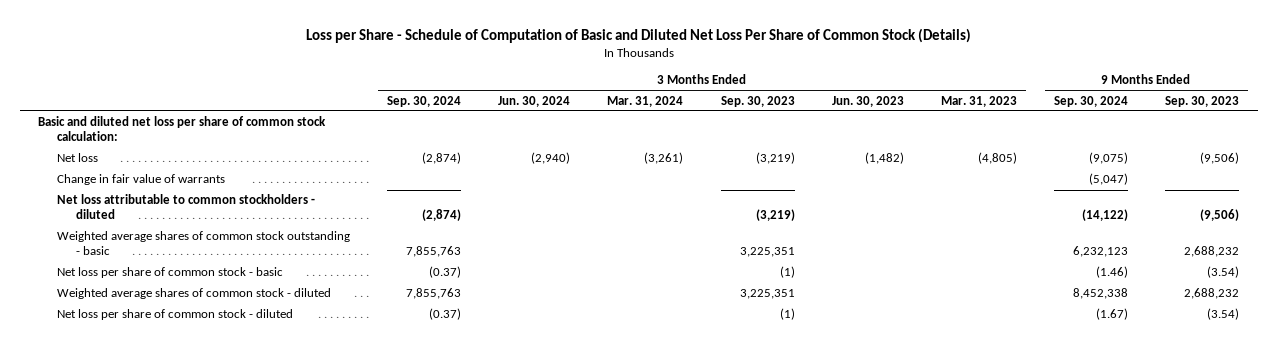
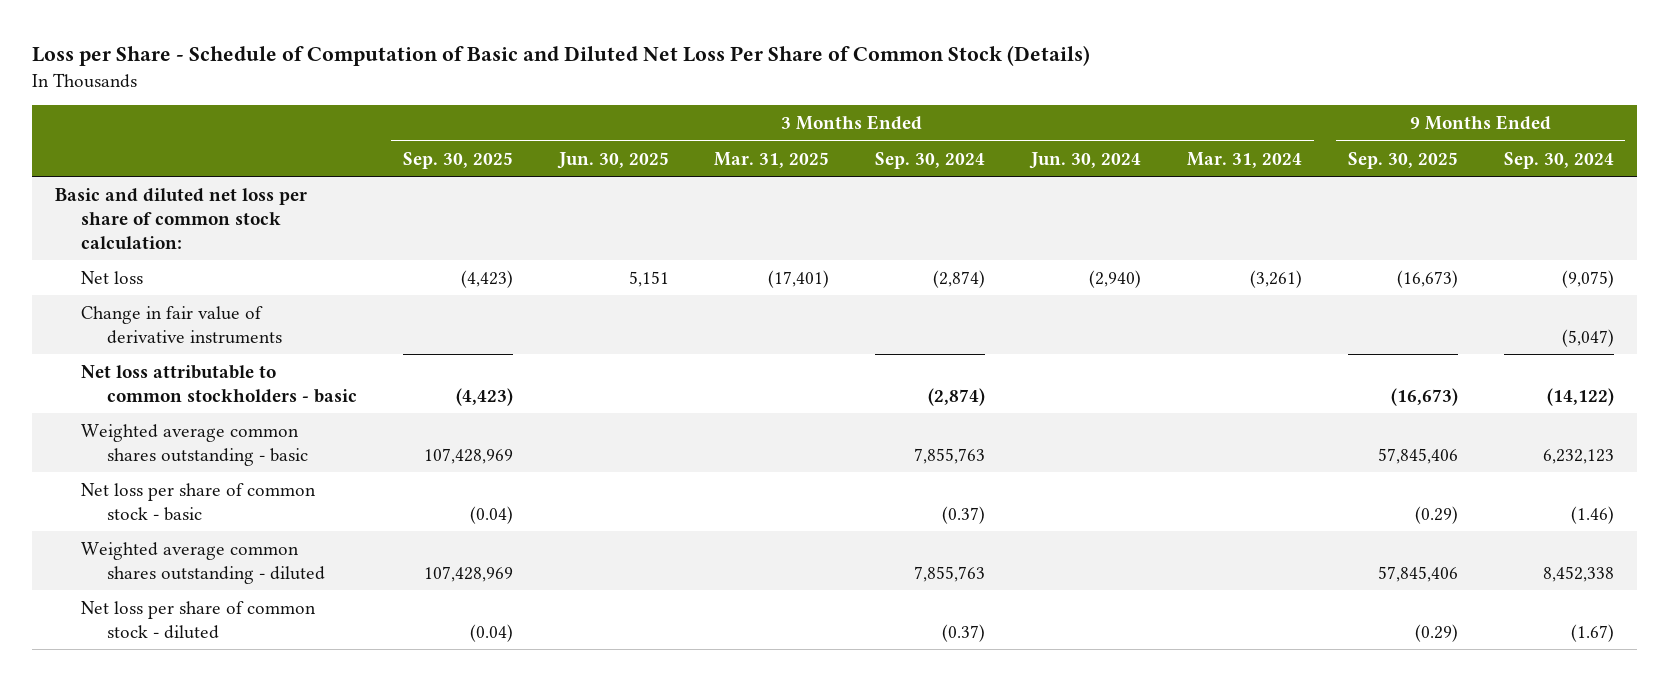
- | 3 Months Ended Sep. 30, 2024 | 3 Months Ended Jun. 30, 2024 | 3 Months Ended Mar. 31, 2024 | 3 Months Ended Sep. 30, 2023 | 3 Months Ended Jun. 30, 2023 | 3 Months Ended Mar. 31, 2023 | 9 Months Ended Sep. 30, 2024 | 9 Months Ended Sep. 30, 2023
+ | 3 Months Ended Sep. 30, 2025 | 3 Months Ended Jun. 30, 2025 | 3 Months Ended Mar. 31, 2025 | 3 Months Ended Sep. 30, 2024 | 3 Months Ended Jun. 30, 2024 | 3 Months Ended Mar. 31, 2024 | 9 Months Ended Sep. 30, 2025 | 9 Months Ended Sep. 30, 2024
- Change in fair value of warrants | | | | | | | (5,047) |
- Net loss attributable to common stockholders - diluted | (2,874) | | | (3,219) | | | (14,122) | (9,506)
- Weighted average shares of common stock outstanding - basic | 7,855,763 | | | 3,225,351 | | | 6,232,123 | 2,688,232
+ Change in fair value of derivative instruments | | | | | | | | (5,047)
+ Net loss attributable to common stockholders - basic | (4,423) | | | (2,874) | | | (16,673) | (14,122)
+ Weighted average common shares outstanding - basic | 107,428,969 | | | 7,855,763 | | | 57,845,406 | 6,232,123
- Weighted average shares of common stock - diluted | 7,855,763 | | | 3,225,351 | | | 8,452,338 | 2,688,232
+ Weighted average common shares outstanding - diluted | 107,428,969 | | | 7,855,763 | | | 57,845,406 | 8,452,338

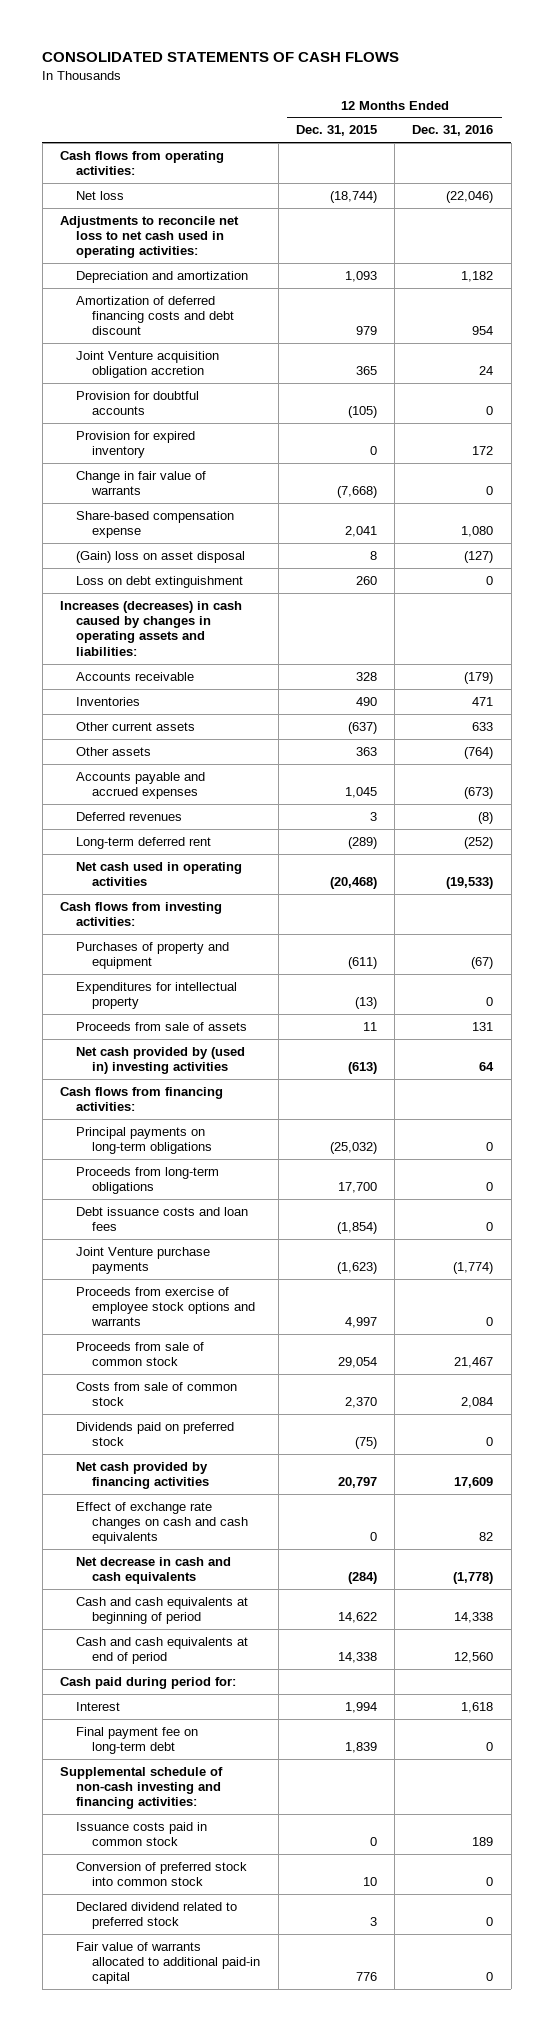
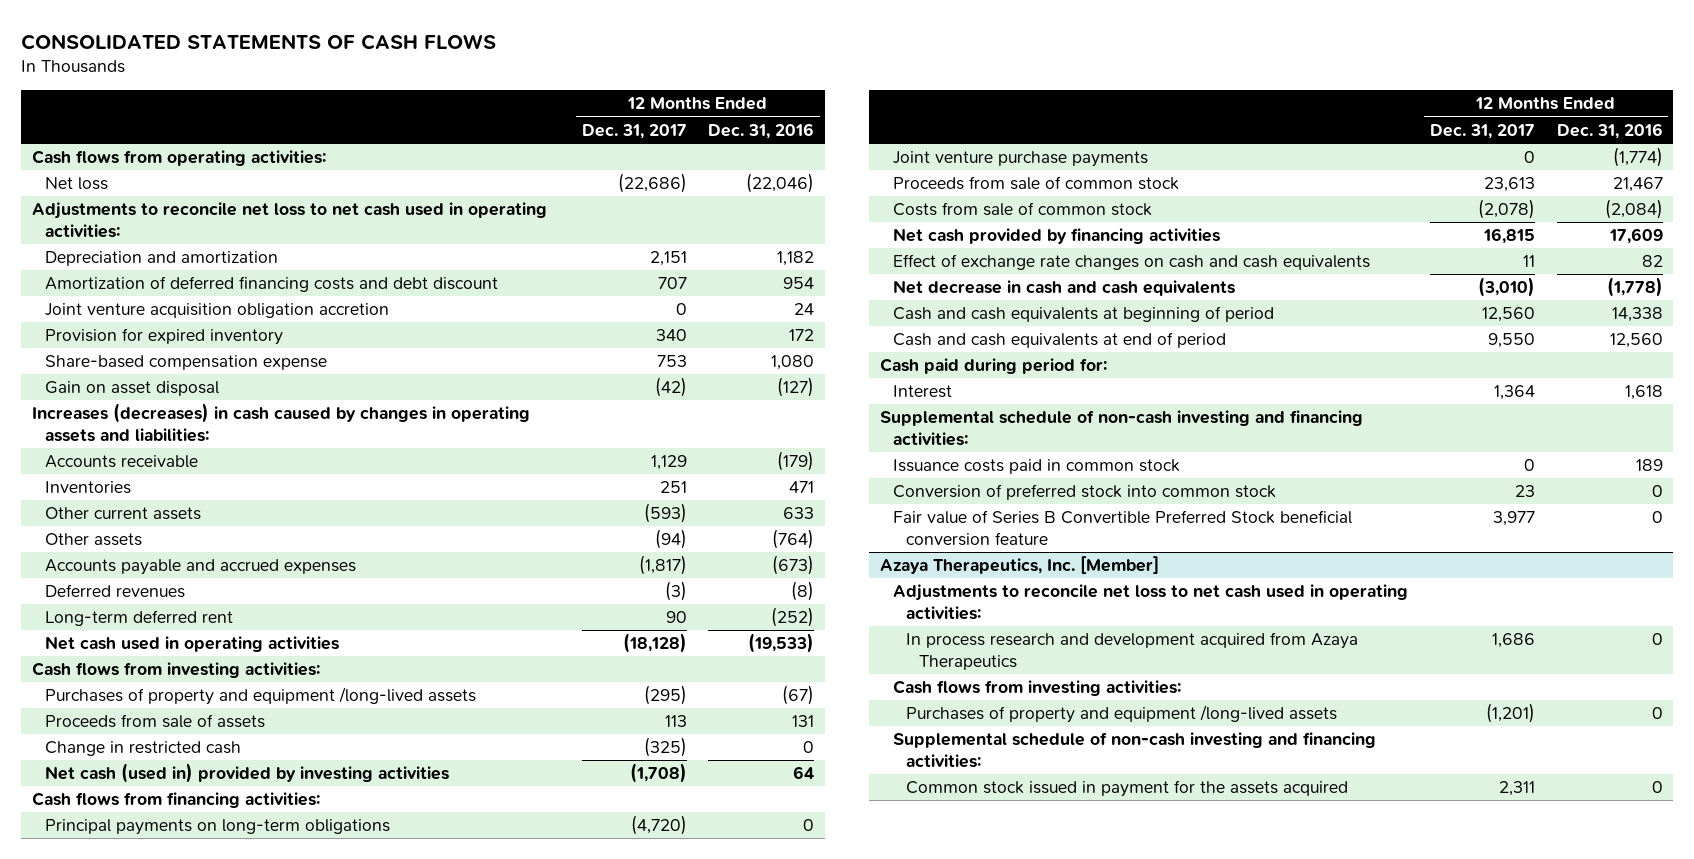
- | 12 Months Ended Dec. 31, 2015 | 12 Months Ended Dec. 31, 2016
+ | 12 Months Ended Dec. 31, 2017 | 12 Months Ended Dec. 31, 2016
- Joint Venture acquisition obligation accretion | 365 | 24
- Provision for doubtful accounts | (105) | 0
+ Joint venture acquisition obligation accretion | 0 | 24
- Change in fair value of warrants | (7,668) | 0
- (Gain) loss on asset disposal | 8 | (127)
- Loss on debt extinguishment | 260 | 0
+ Gain on asset disposal | (42) | (127)
- Purchases of property and equipment | (611) | (67)
- Expenditures for intellectual property | (13) | 0
+ Purchases of property and equipment /long-lived assets | (295) | (67)
- Net cash provided by (used in) investing activities | (613) | 64
+ Change in restricted cash | (325) | 0
+ Net cash (used in) provided by investing activities | (1,708) | 64
- Proceeds from long-term obligations | 17,700 | 0
- Debt issuance costs and loan fees | (1,854) | 0
- Joint Venture purchase payments | (1,623) | (1,774)
- Proceeds from exercise of employee stock options and warrants | 4,997 | 0
+ Joint venture purchase payments | 0 | (1,774)
- Costs from sale of common stock | 2,370 | 2,084
- Dividends paid on preferred stock | (75) | 0
+ Costs from sale of common stock | (2,078) | (2,084)
- Final payment fee on long-term debt | 1,839 | 0
- Declared dividend related to preferred stock | 3 | 0
- Fair value of warrants allocated to additional paid-in capital | 776 | 0
+ Fair value of Series B Convertible Preferred Stock beneficial conversion feature | 3,977 | 0
+ Azaya Therapeutics, Inc. [Member]
+ Adjustments to reconcile net loss to net cash used in operating activities:
+ In process research and development acquired from Azaya Therapeutics | 1,686 | 0
+ Cash flows from investing activities:
+ Purchases of property and equipment /long-lived assets | (1,201) | 0
+ Supplemental schedule of non-cash investing and financing activities:
+ Common stock issued in payment for the assets acquired | 2,311 | 0

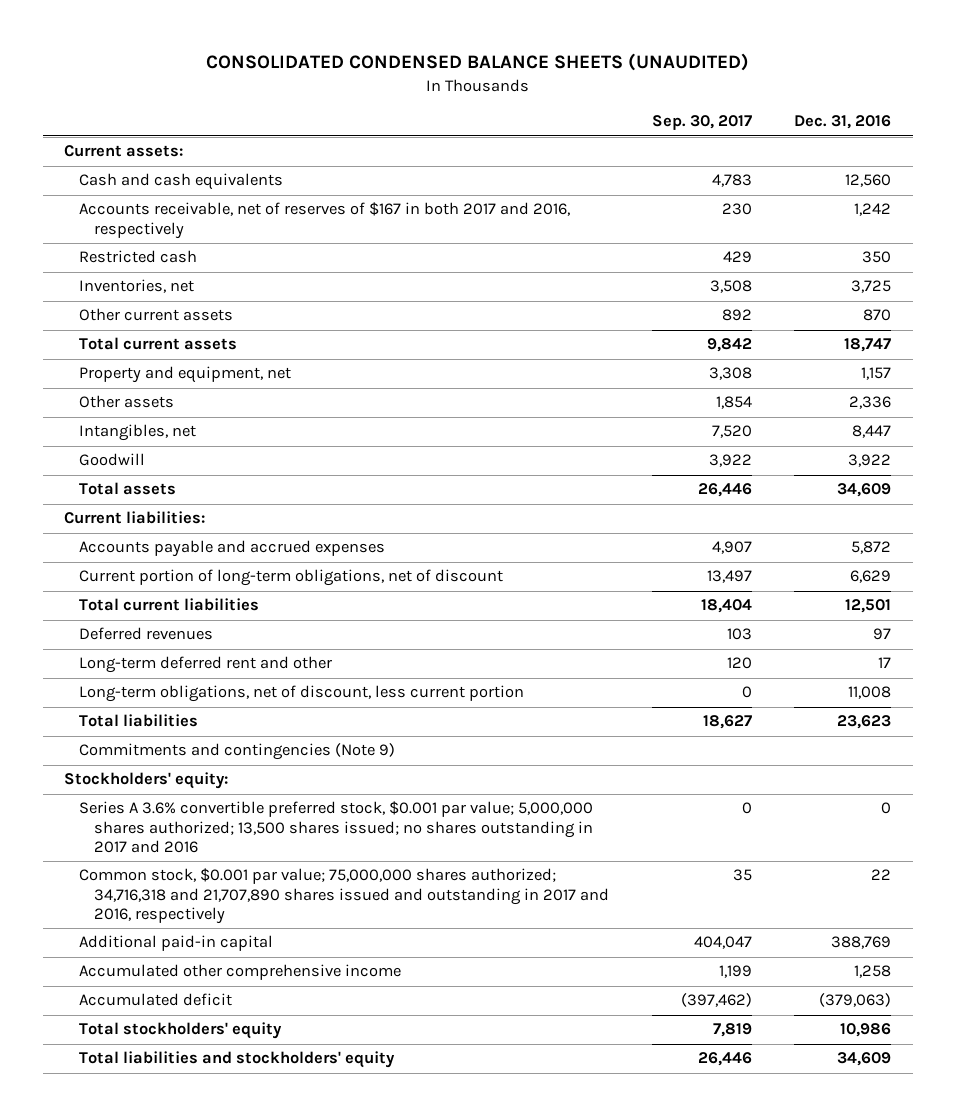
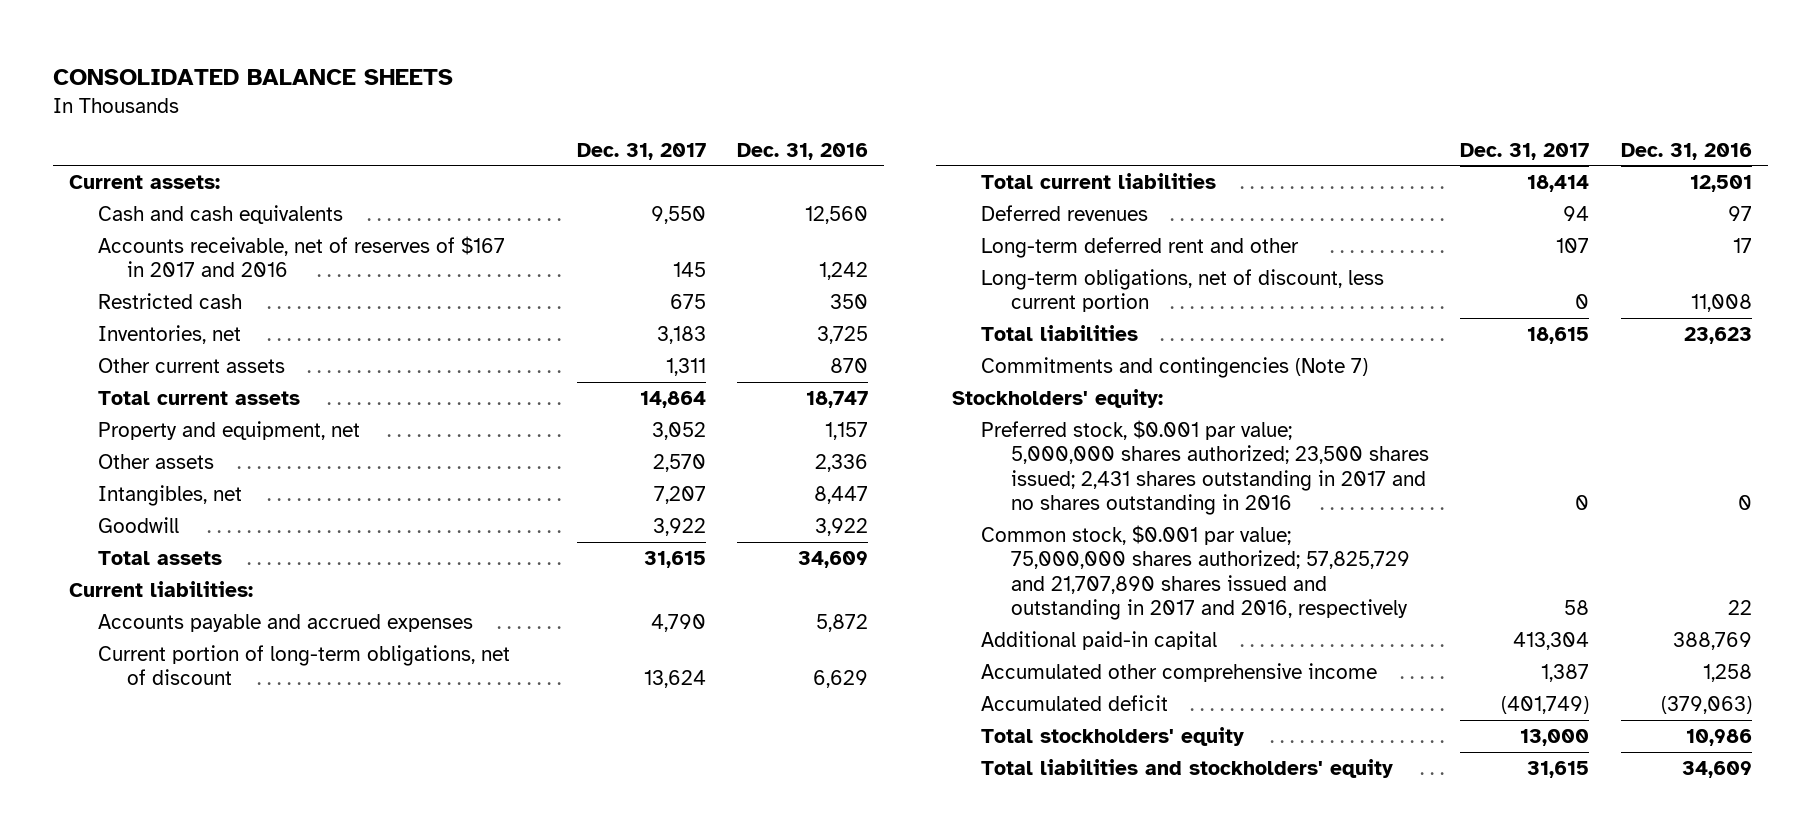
- CONSOLIDATED CONDENSED BALANCE SHEETS (UNAUDITED)
+ CONSOLIDATED BALANCE SHEETS
- | Sep. 30, 2017 | Dec. 31, 2016
+ | Dec. 31, 2017 | Dec. 31, 2016
- Accounts receivable, net of reserves of $167 in both 2017 and 2016, respectively | 230 | 1,242
+ Accounts receivable, net of reserves of $167 in 2017 and 2016 | 145 | 1,242
- Commitments and contingencies (Note 9)
+ Commitments and contingencies (Note 7)
- Series A 3.6% convertible preferred stock, $0.001 par value; 5,000,000 shares authorized; 13,500 shares issued; no shares outstanding in 2017 and 2016 | 0 | 0
- Common stock, $0.001 par value; 75,000,000 shares authorized; 34,716,318 and 21,707,890 shares issued and outstanding in 2017 and 2016, respectively | 35 | 22
+ Preferred stock, $0.001 par value; 5,000,000 shares authorized; 23,500 shares issued; 2,431 shares outstanding in 2017 and no shares outstanding in 2016 | 0 | 0
+ Common stock, $0.001 par value; 75,000,000 shares authorized; 57,825,729 and 21,707,890 shares issued and outstanding in 2017 and 2016, respectively | 58 | 22

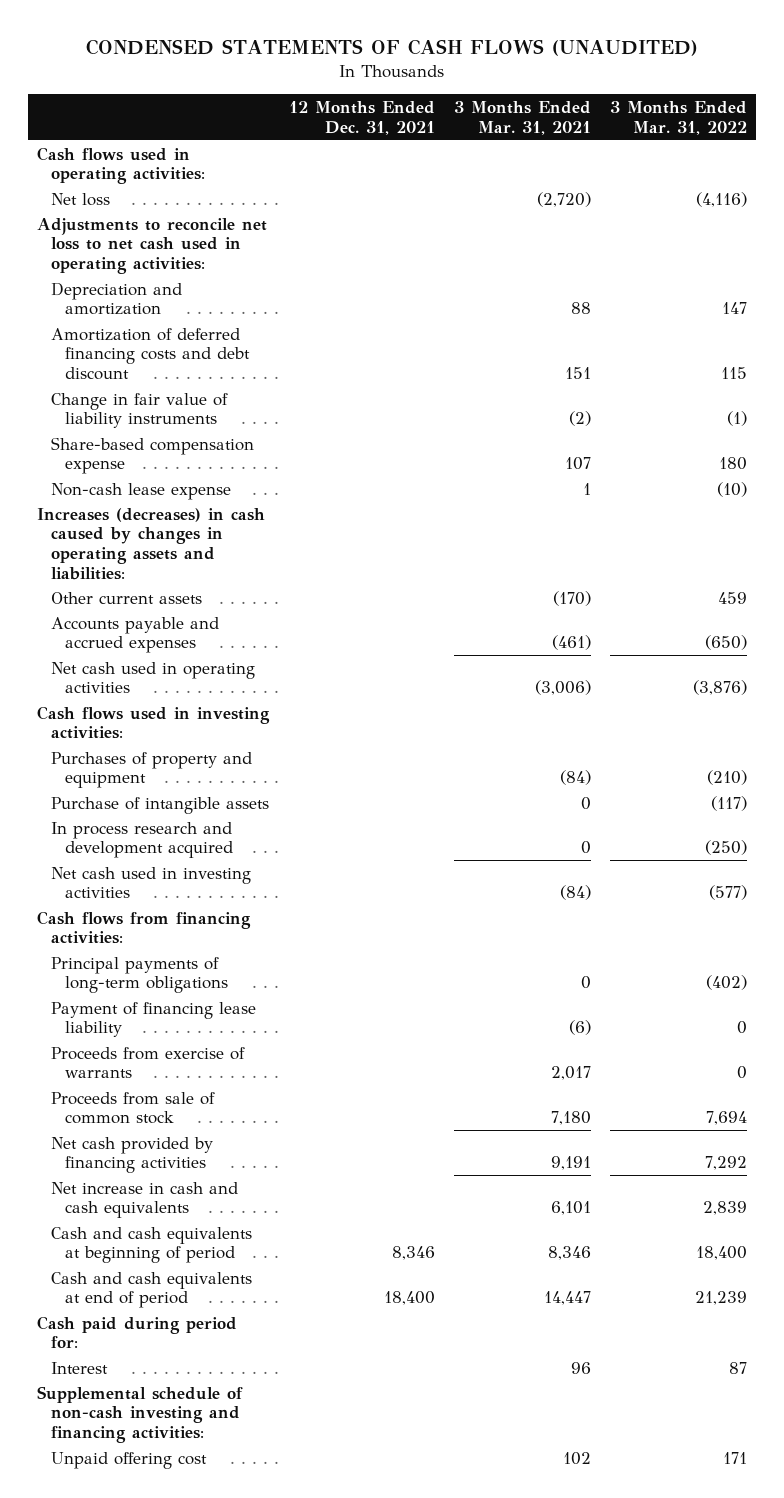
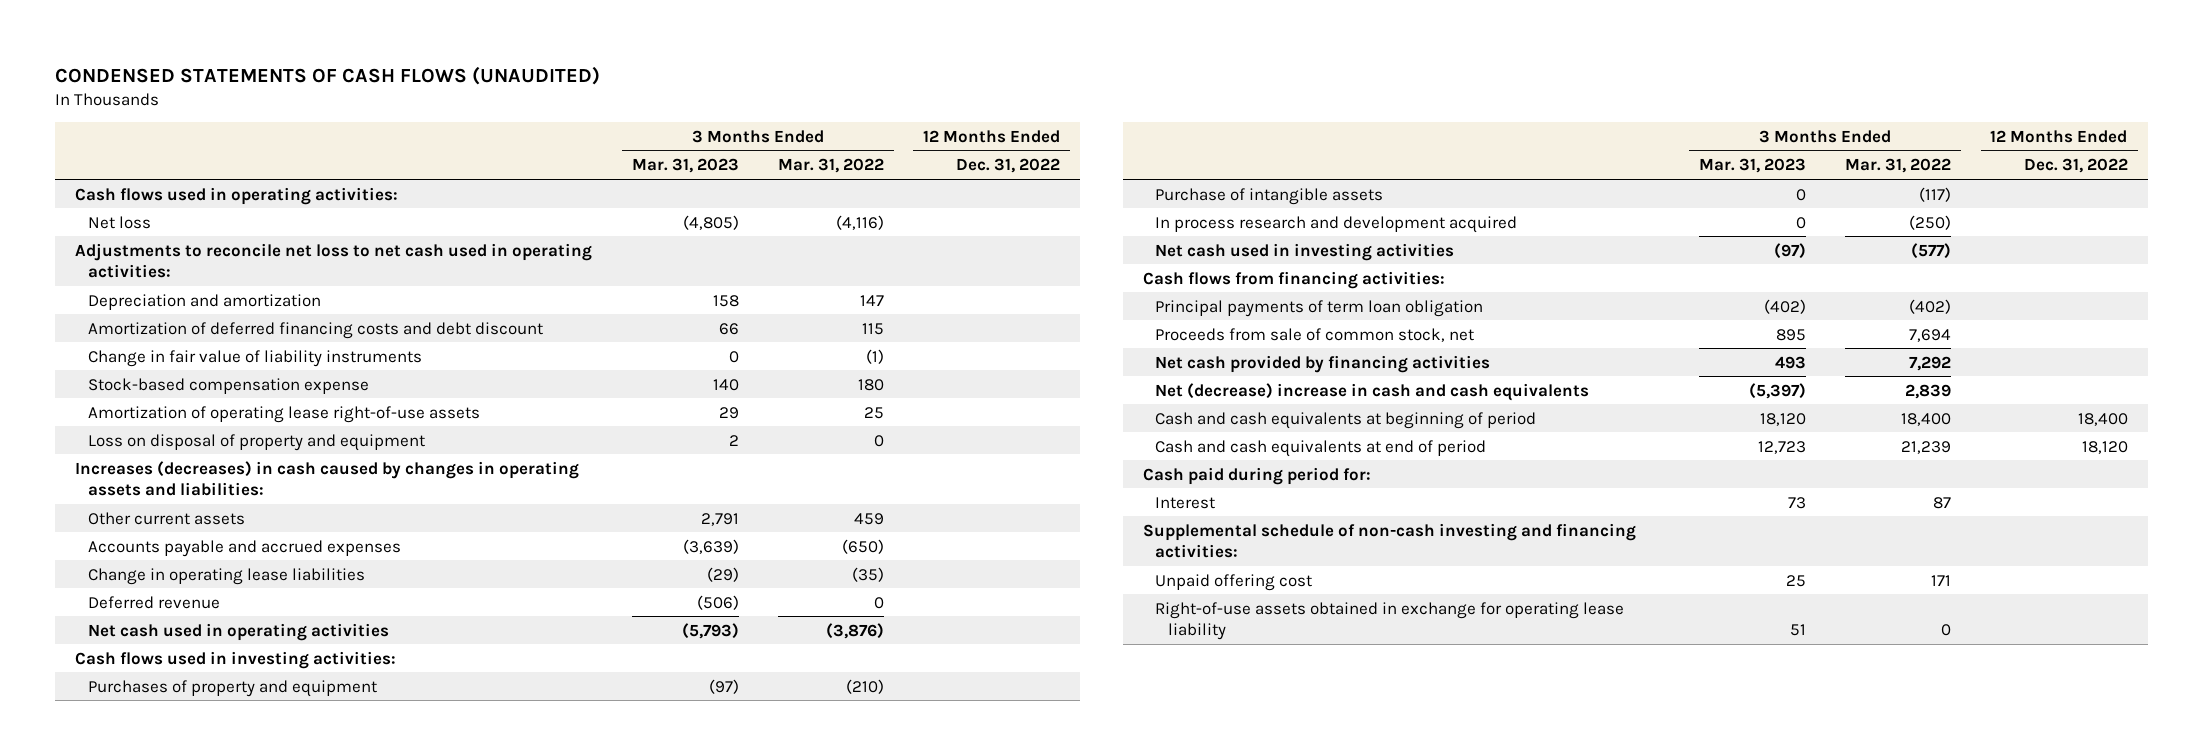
- | 12 Months Ended Dec. 31, 2021 | 3 Months Ended Mar. 31, 2021 | 3 Months Ended Mar. 31, 2022
+ | 3 Months Ended Mar. 31, 2023 | 3 Months Ended Mar. 31, 2022 | 12 Months Ended Dec. 31, 2022
- Share-based compensation expense | | 107 | 180
- Non-cash lease expense | | 1 | (10)
+ Stock-based compensation expense | 140 | 180 |
+ Amortization of operating lease right-of-use assets | 29 | 25 |
+ Loss on disposal of property and equipment | 2 | 0 |
+ Change in operating lease liabilities | (29) | (35) |
+ Deferred revenue | (506) | 0 |
- Principal payments of long-term obligations | | 0 | (402)
- Payment of financing lease liability | | (6) | 0
- Proceeds from exercise of warrants | | 2,017 | 0
- Proceeds from sale of common stock | | 7,180 | 7,694
+ Principal payments of term loan obligation | (402) | (402) |
+ Proceeds from sale of common stock, net | 895 | 7,694 |
- Net increase in cash and cash equivalents | | 6,101 | 2,839
+ Net (decrease) increase in cash and cash equivalents | (5,397) | 2,839 |
+ Right-of-use assets obtained in exchange for operating lease liability | 51 | 0 |

